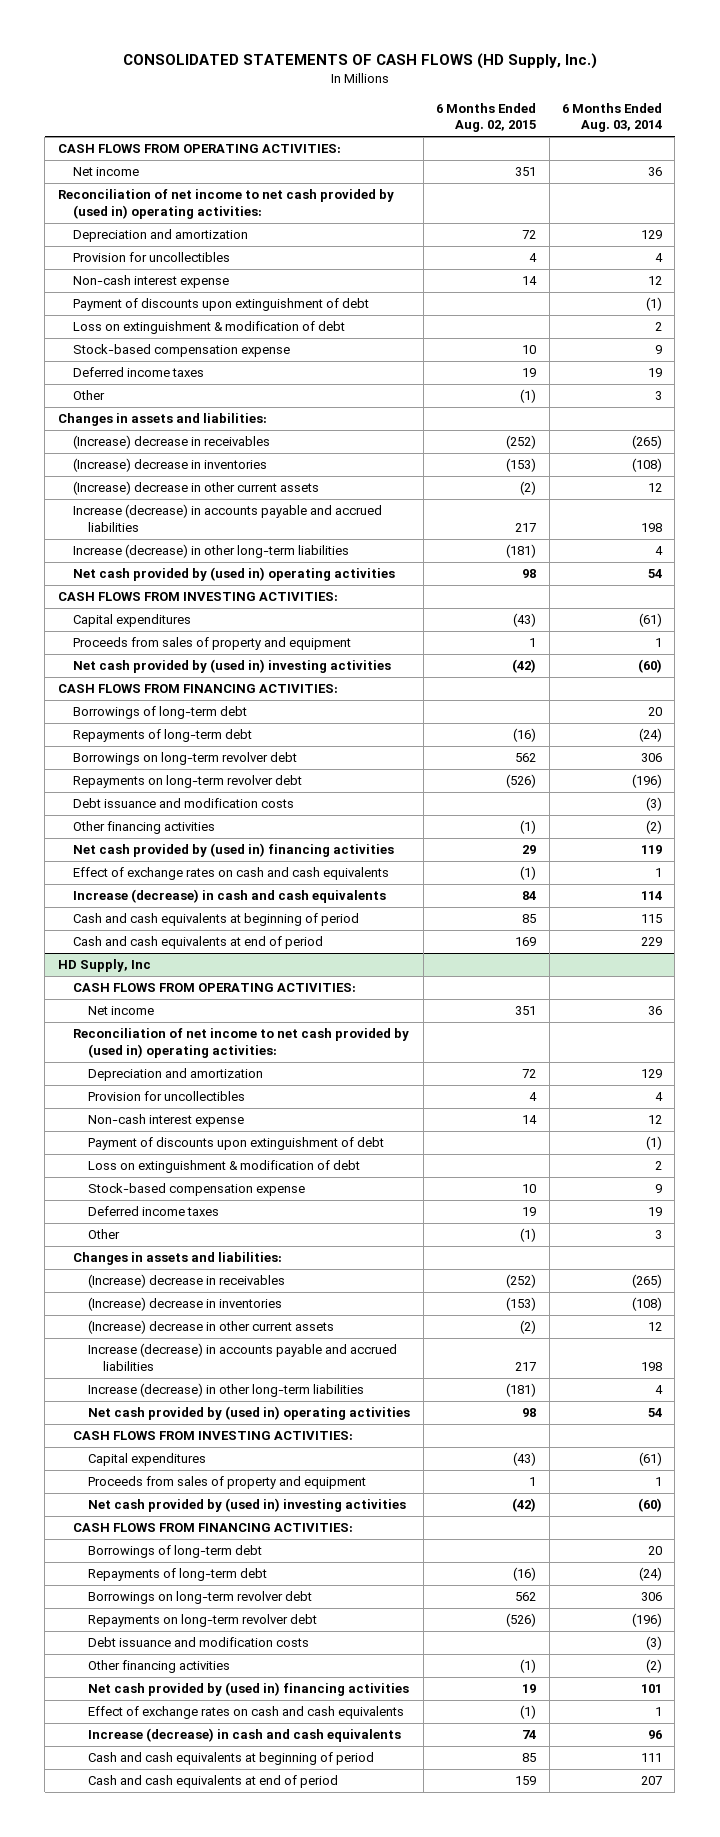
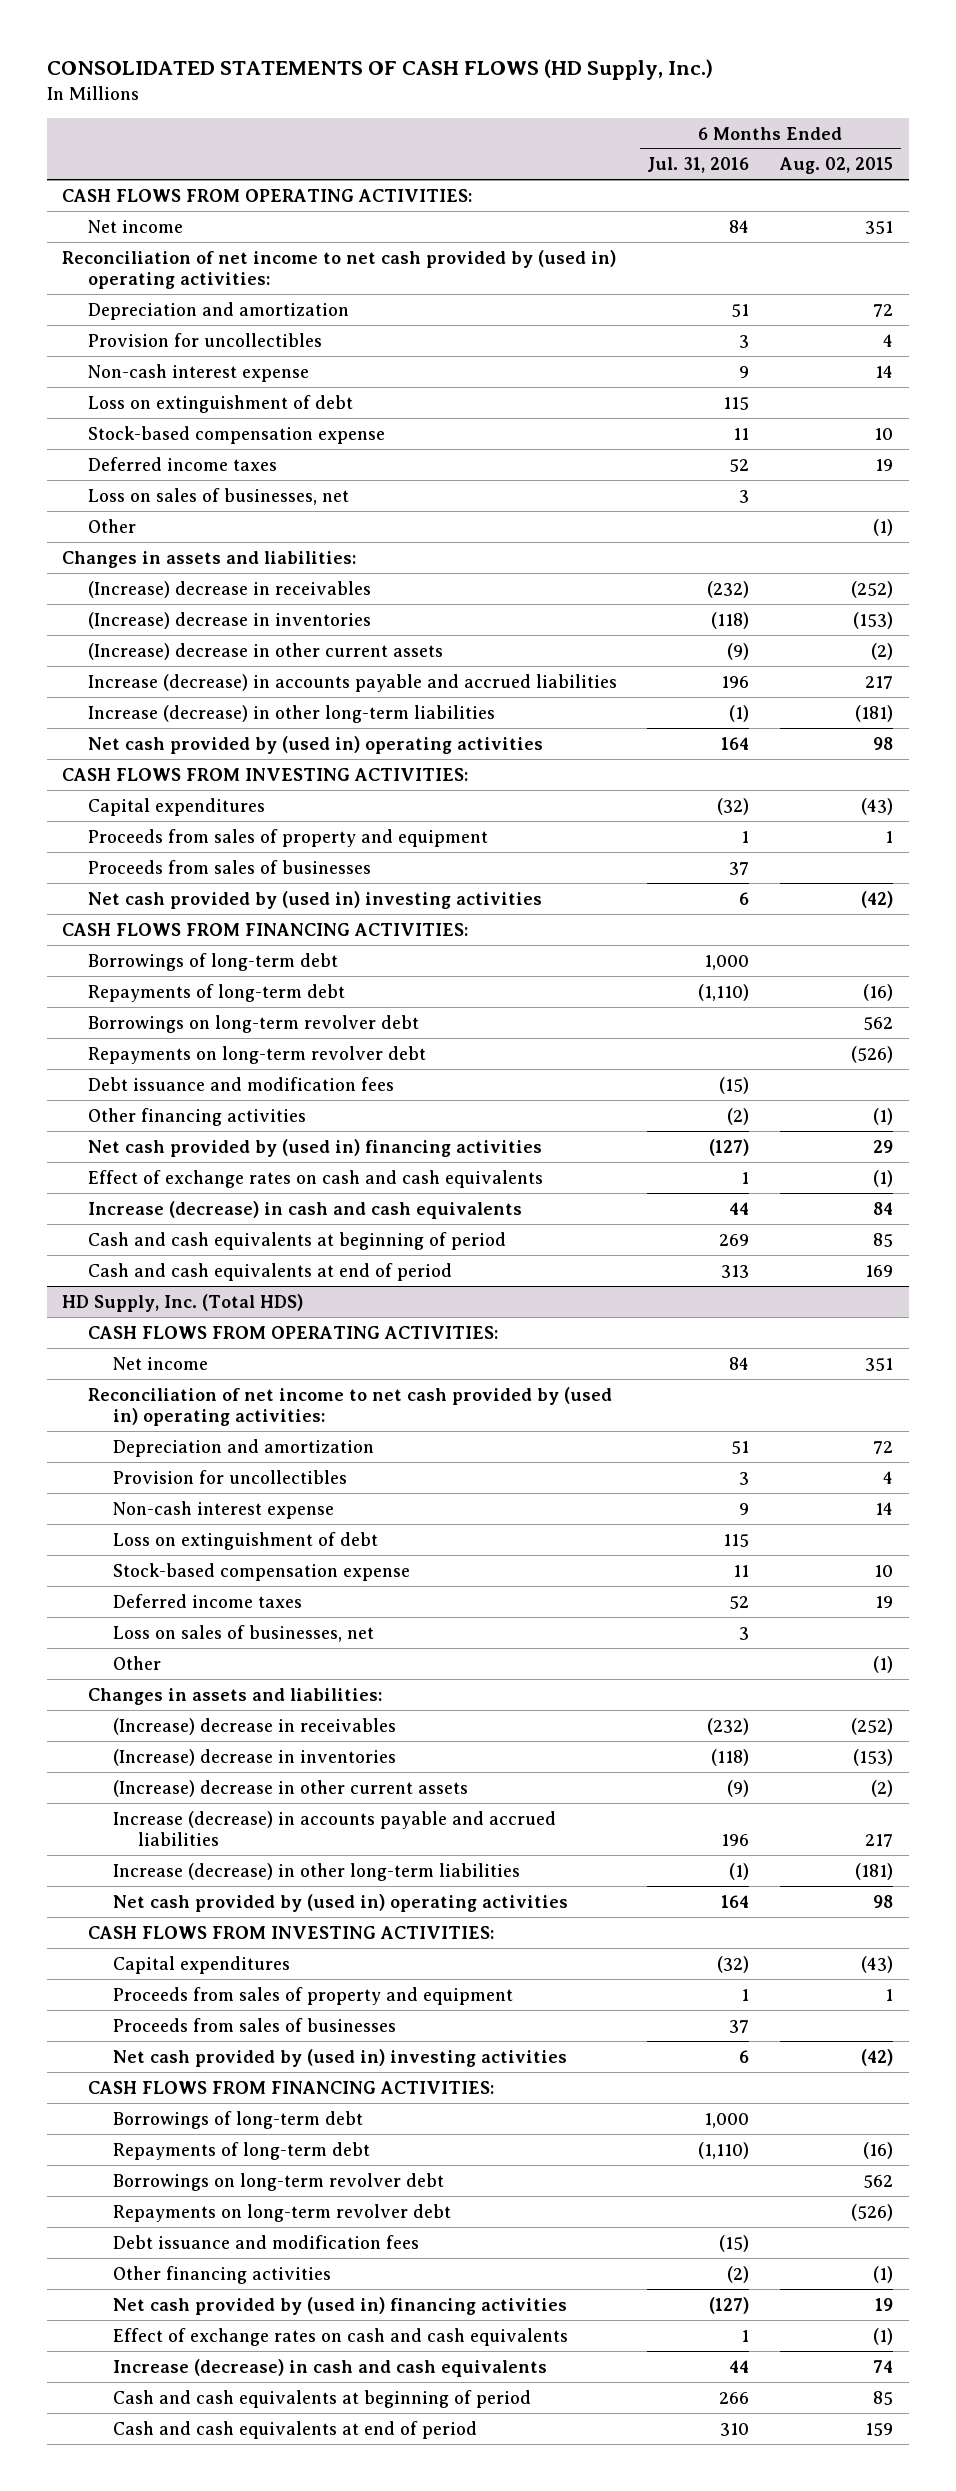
- | 6 Months Ended Aug. 02, 2015 | 6 Months Ended Aug. 03, 2014
+ | 6 Months Ended Jul. 31, 2016 | 6 Months Ended Aug. 02, 2015
- Payment of discounts upon extinguishment of debt | | (1)
- Loss on extinguishment & modification of debt | | 2
+ Loss on extinguishment of debt | 115 |
+ Loss on sales of businesses, net | 3 |
+ Proceeds from sales of businesses | 37 |
- Debt issuance and modification costs | | (3)
+ Debt issuance and modification fees | (15) |
- HD Supply, Inc
+ HD Supply, Inc. (Total HDS)
- Payment of discounts upon extinguishment of debt | | (1)
- Loss on extinguishment & modification of debt | | 2
+ Loss on extinguishment of debt | 115 |
+ Loss on sales of businesses, net | 3 |
+ Proceeds from sales of businesses | 37 |
- Debt issuance and modification costs | | (3)
+ Debt issuance and modification fees | (15) |

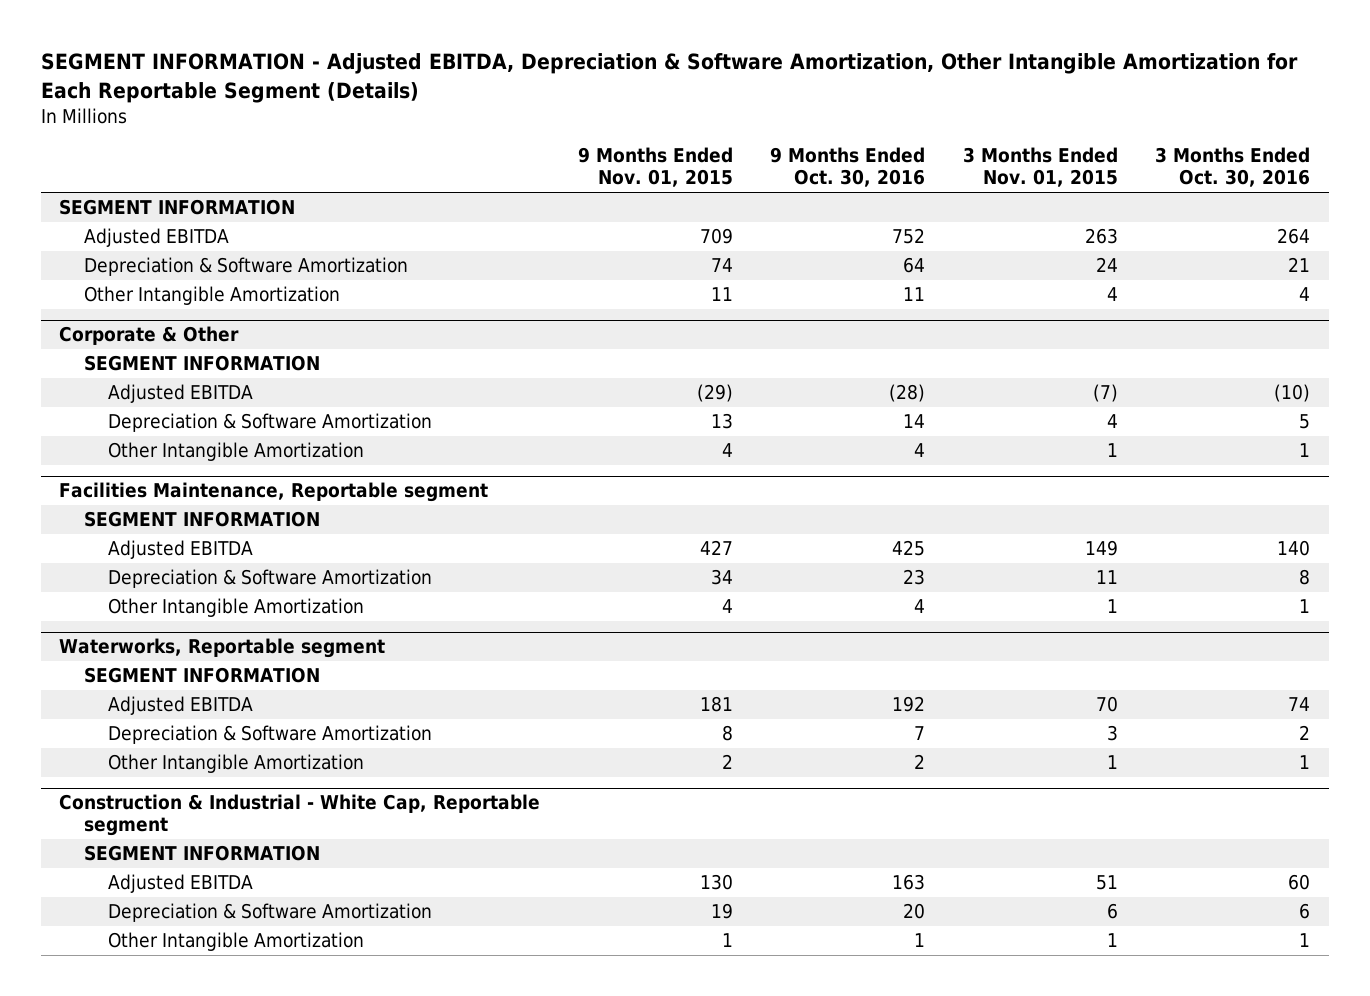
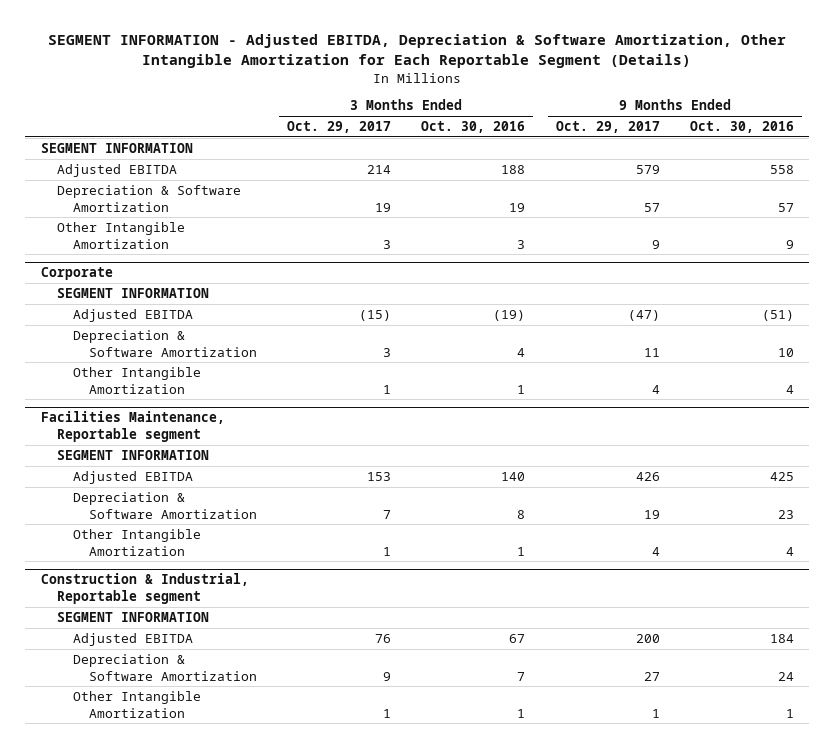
- | 9 Months Ended Nov. 01, 2015 | 9 Months Ended Oct. 30, 2016 | 3 Months Ended Nov. 01, 2015 | 3 Months Ended Oct. 30, 2016
+ | 3 Months Ended Oct. 29, 2017 | 3 Months Ended Oct. 30, 2016 | 9 Months Ended Oct. 29, 2017 | 9 Months Ended Oct. 30, 2016
- Adjusted EBITDA | 709 | 752 | 263 | 264
- Depreciation & Software Amortization | 74 | 64 | 24 | 21
- Other Intangible Amortization | 11 | 11 | 4 | 4
- Corporate & Other
+ Adjusted EBITDA | 214 | 188 | 579 | 558
+ Depreciation & Software Amortization | 19 | 19 | 57 | 57
+ Other Intangible Amortization | 3 | 3 | 9 | 9
+ Corporate
- Adjusted EBITDA | (29) | (28) | (7) | (10)
- Depreciation & Software Amortization | 13 | 14 | 4 | 5
+ Adjusted EBITDA | (15) | (19) | (47) | (51)
+ Depreciation & Software Amortization | 3 | 4 | 11 | 10
- Waterworks, Reportable segment
- SEGMENT INFORMATION
- Adjusted EBITDA | 181 | 192 | 70 | 74
- Depreciation & Software Amortization | 8 | 7 | 3 | 2
- Other Intangible Amortization | 2 | 2 | 1 | 1
- Construction & Industrial - White Cap, Reportable segment
+ Construction & Industrial, Reportable segment
- Adjusted EBITDA | 130 | 163 | 51 | 60
- Depreciation & Software Amortization | 19 | 20 | 6 | 6
+ Adjusted EBITDA | 76 | 67 | 200 | 184
+ Depreciation & Software Amortization | 9 | 7 | 27 | 24

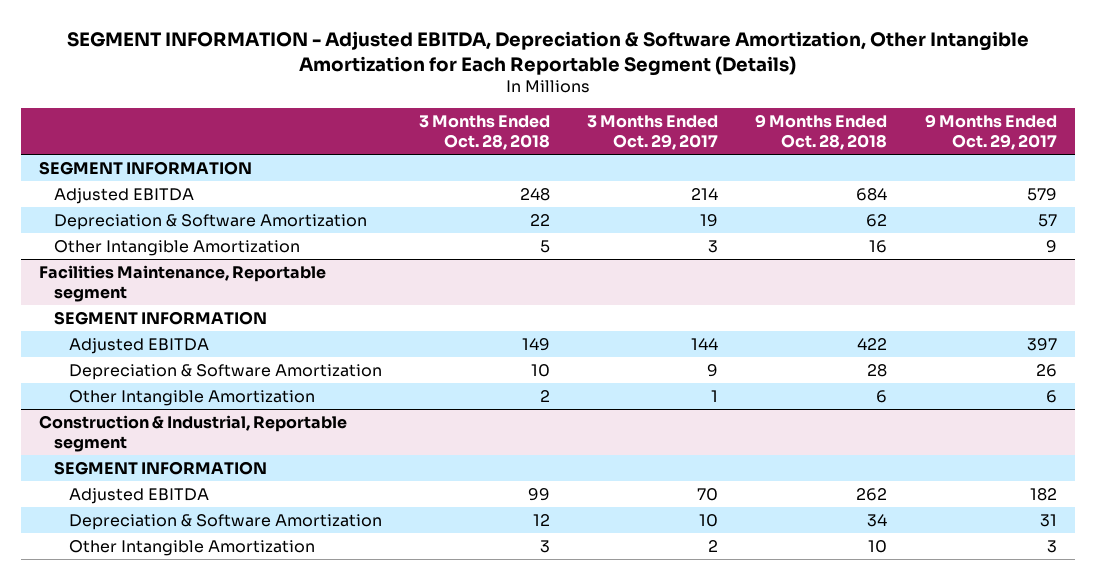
- | 3 Months Ended Oct. 29, 2017 | 3 Months Ended Oct. 30, 2016 | 9 Months Ended Oct. 29, 2017 | 9 Months Ended Oct. 30, 2016
+ | 3 Months Ended Oct. 28, 2018 | 3 Months Ended Oct. 29, 2017 | 9 Months Ended Oct. 28, 2018 | 9 Months Ended Oct. 29, 2017
- Corporate
- SEGMENT INFORMATION
- Adjusted EBITDA | (15) | (19) | (47) | (51)
- Depreciation & Software Amortization | 3 | 4 | 11 | 10
- Other Intangible Amortization | 1 | 1 | 4 | 4
@ Facilities Maintenance, Reportable segment
- Adjusted EBITDA | 153 | 140 | 426 | 425
- Depreciation & Software Amortization | 7 | 8 | 19 | 23
- Other Intangible Amortization | 1 | 1 | 4 | 4
+ Adjusted EBITDA | 149 | 144 | 422 | 397
+ Depreciation & Software Amortization | 10 | 9 | 28 | 26
+ Other Intangible Amortization | 2 | 1 | 6 | 6
@ Construction & Industrial, Reportable segment
- Adjusted EBITDA | 76 | 67 | 200 | 184
- Depreciation & Software Amortization | 9 | 7 | 27 | 24
- Other Intangible Amortization | 1 | 1 | 1 | 1
+ Adjusted EBITDA | 99 | 70 | 262 | 182
+ Depreciation & Software Amortization | 12 | 10 | 34 | 31
+ Other Intangible Amortization | 3 | 2 | 10 | 3

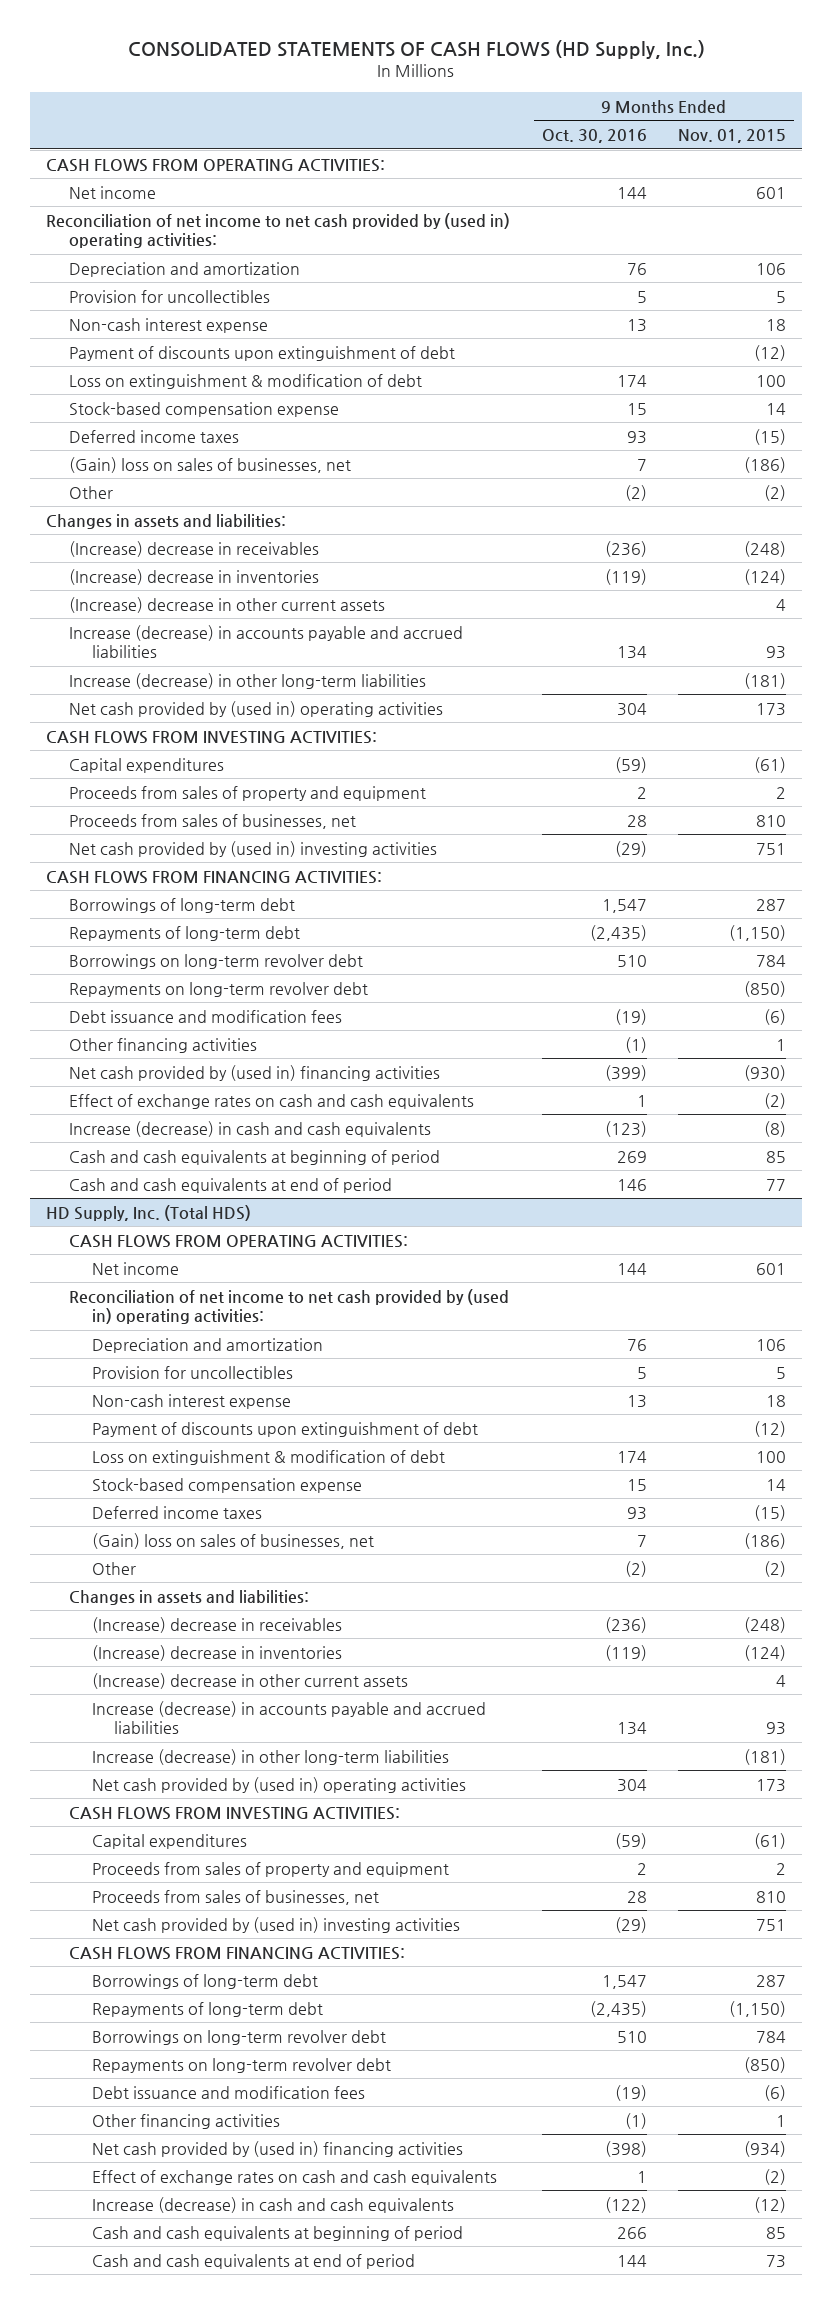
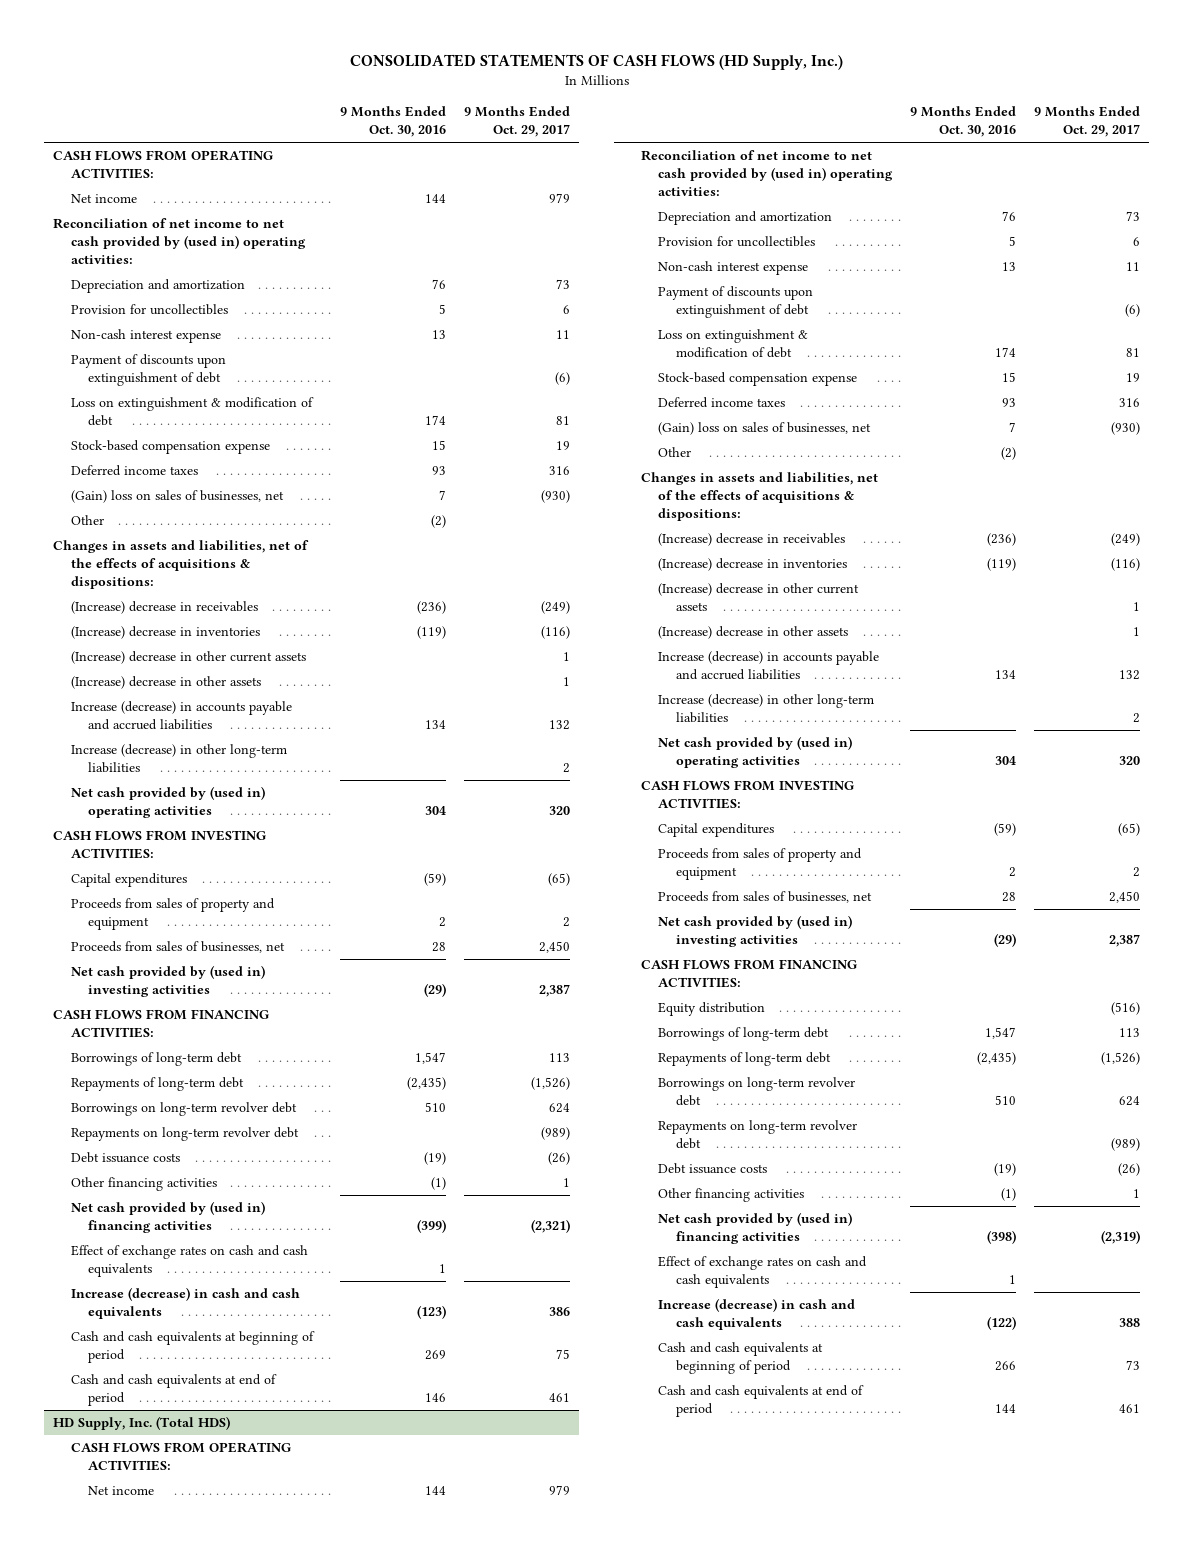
- | 9 Months Ended Oct. 30, 2016 | 9 Months Ended Nov. 01, 2015
+ | 9 Months Ended Oct. 30, 2016 | 9 Months Ended Oct. 29, 2017
- Changes in assets and liabilities:
+ Changes in assets and liabilities, net of the effects of acquisitions & dispositions:
+ (Increase) decrease in other assets | | 1
- Debt issuance and modification fees | (19) | (6)
+ Debt issuance costs | (19) | (26)
@ HD Supply, Inc. (Total HDS)
- Changes in assets and liabilities:
+ Changes in assets and liabilities, net of the effects of acquisitions & dispositions:
+ (Increase) decrease in other assets | | 1
+ Equity distribution | | (516)
- Debt issuance and modification fees | (19) | (6)
+ Debt issuance costs | (19) | (26)

